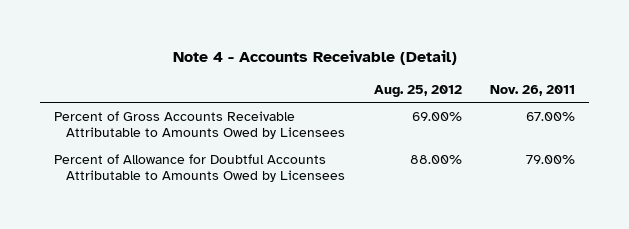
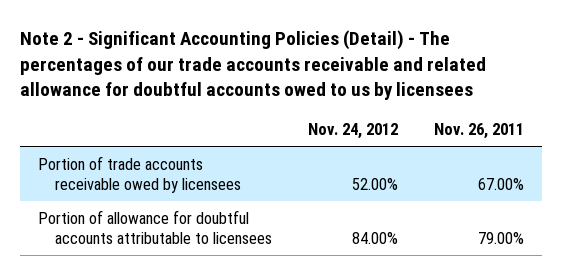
- Note 4 - Accounts Receivable (Detail)
+ Note 2 - Significant Accounting Policies (Detail) - The percentages of our trade accounts receivable and related allowance for doubtful accounts owed to us by licensees
- | Aug. 25, 2012 | Nov. 26, 2011
+ | Nov. 24, 2012 | Nov. 26, 2011
- Percent of Gross Accounts Receivable Attributable to Amounts Owed by Licensees | 69.00% | 67.00%
- Percent of Allowance for Doubtful Accounts Attributable to Amounts Owed by Licensees | 88.00% | 79.00%
+ Portion of trade accounts receivable owed by licensees | 52.00% | 67.00%
+ Portion of allowance for doubtful accounts attributable to licensees | 84.00% | 79.00%

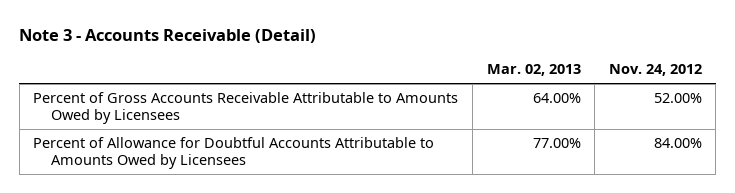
- Note 2 - Significant Accounting Policies (Detail) - The percentages of our trade accounts receivable and related allowance for doubtful accounts owed to us by licensees
+ Note 3 - Accounts Receivable (Detail)
- | Nov. 24, 2012 | Nov. 26, 2011
+ | Mar. 02, 2013 | Nov. 24, 2012
- Portion of trade accounts receivable owed by licensees | 52.00% | 67.00%
- Portion of allowance for doubtful accounts attributable to licensees | 84.00% | 79.00%
+ Percent of Gross Accounts Receivable Attributable to Amounts Owed by Licensees | 64.00% | 52.00%
+ Percent of Allowance for Doubtful Accounts Attributable to Amounts Owed by Licensees | 77.00% | 84.00%

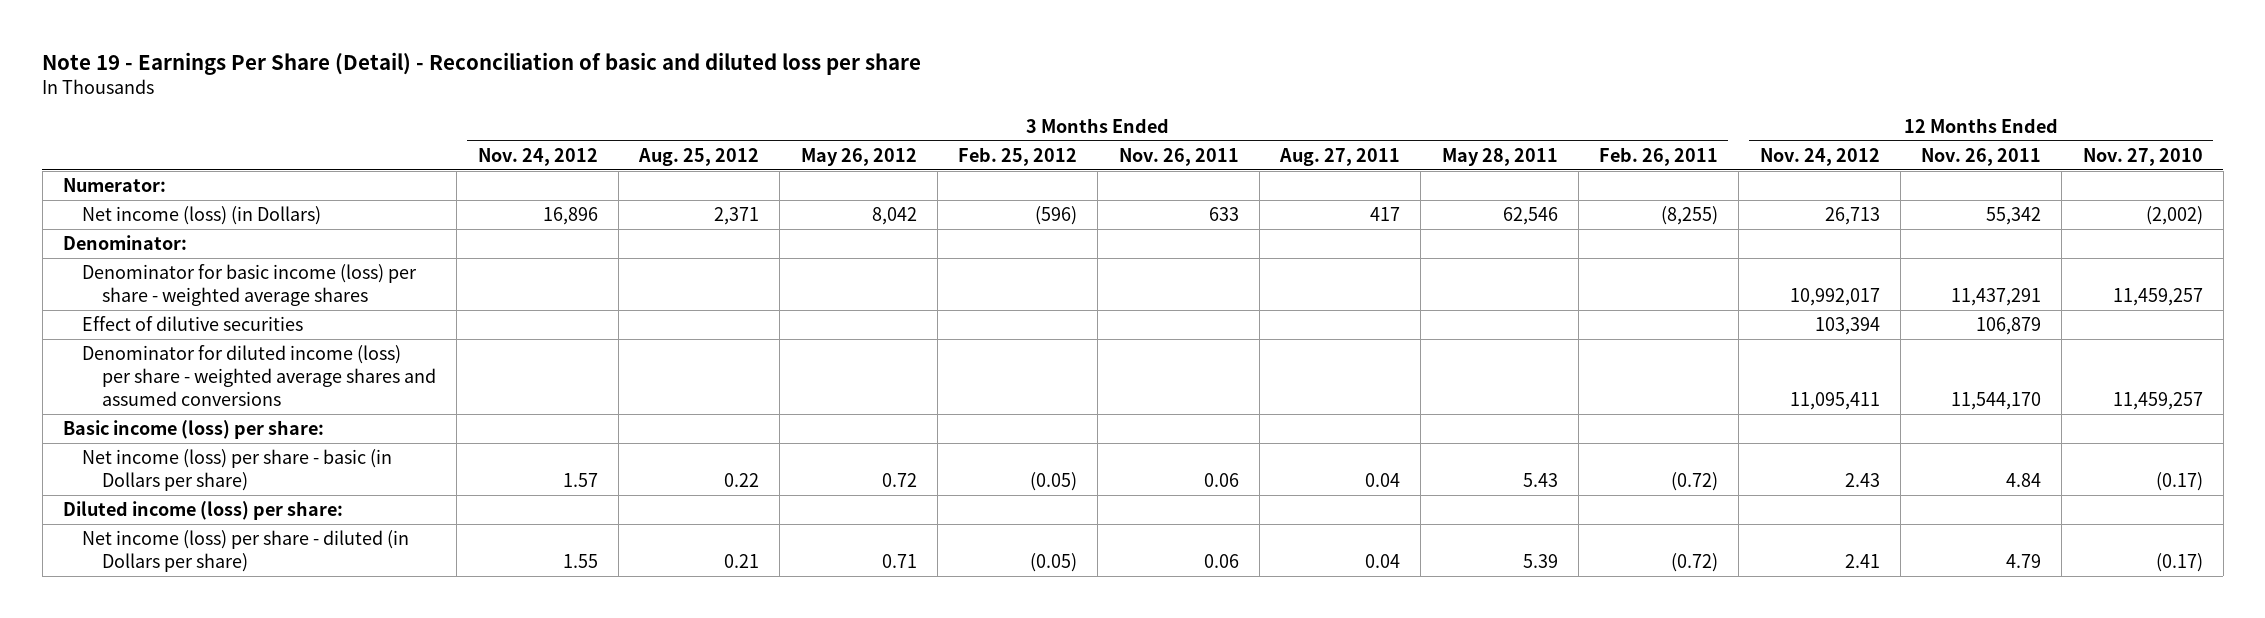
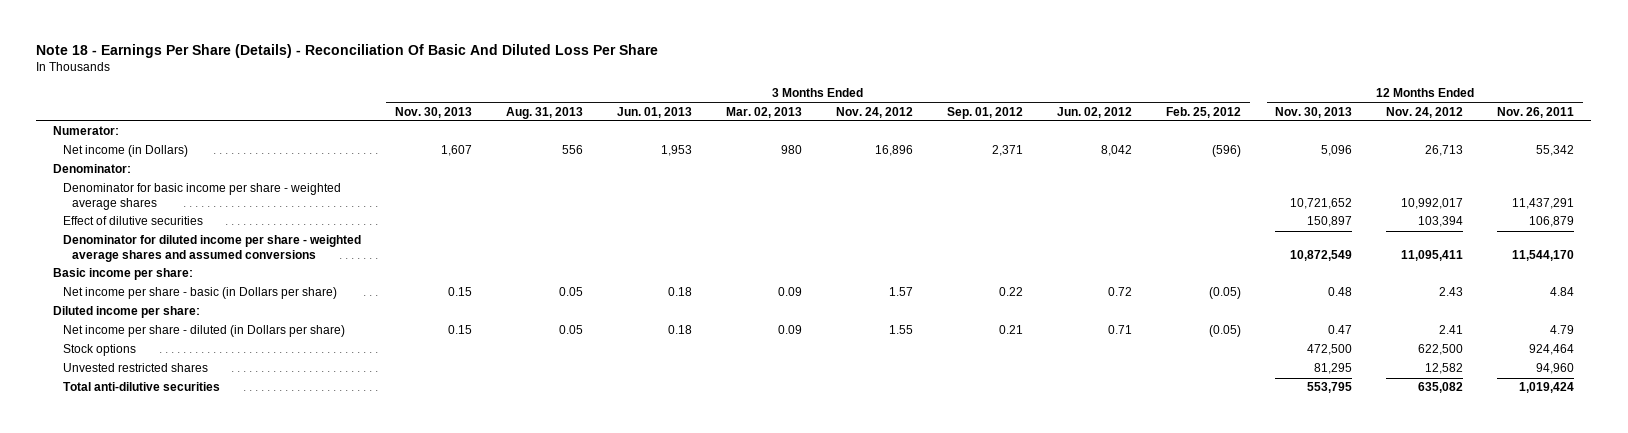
- Note 19 - Earnings Per Share (Detail) - Reconciliation of basic and diluted loss per share
+ Note 18 - Earnings Per Share (Details) - Reconciliation Of Basic And Diluted Loss Per Share
- | 3 Months Ended Nov. 24, 2012 | 3 Months Ended Aug. 25, 2012 | 3 Months Ended May 26, 2012 | 3 Months Ended Feb. 25, 2012 | 3 Months Ended Nov. 26, 2011 | 3 Months Ended Aug. 27, 2011 | 3 Months Ended May 28, 2011 | 3 Months Ended Feb. 26, 2011 | 12 Months Ended Nov. 24, 2012 | 12 Months Ended Nov. 26, 2011 | 12 Months Ended Nov. 27, 2010
+ | 3 Months Ended Nov. 30, 2013 | 3 Months Ended Aug. 31, 2013 | 3 Months Ended Jun. 01, 2013 | 3 Months Ended Mar. 02, 2013 | 3 Months Ended Nov. 24, 2012 | 3 Months Ended Sep. 01, 2012 | 3 Months Ended Jun. 02, 2012 | 3 Months Ended Feb. 25, 2012 | 12 Months Ended Nov. 30, 2013 | 12 Months Ended Nov. 24, 2012 | 12 Months Ended Nov. 26, 2011
- Net income (loss) (in Dollars) | 16,896 | 2,371 | 8,042 | (596) | 633 | 417 | 62,546 | (8,255) | 26,713 | 55,342 | (2,002)
+ Net income (in Dollars) | 1,607 | 556 | 1,953 | 980 | 16,896 | 2,371 | 8,042 | (596) | 5,096 | 26,713 | 55,342
- Denominator for basic income (loss) per share - weighted average shares | | | | | | | | | 10,992,017 | 11,437,291 | 11,459,257
+ Denominator for basic income per share - weighted average shares | | | | | | | | | 10,721,652 | 10,992,017 | 11,437,291
- Denominator for diluted income (loss) per share - weighted average shares and assumed conversions | | | | | | | | | 11,095,411 | 11,544,170 | 11,459,257
- Basic income (loss) per share:
- Net income (loss) per share - basic (in Dollars per share) | 1.57 | 0.22 | 0.72 | (0.05) | 0.06 | 0.04 | 5.43 | (0.72) | 2.43 | 4.84 | (0.17)
- Diluted income (loss) per share:
- Net income (loss) per share - diluted (in Dollars per share) | 1.55 | 0.21 | 0.71 | (0.05) | 0.06 | 0.04 | 5.39 | (0.72) | 2.41 | 4.79 | (0.17)
+ Denominator for diluted income per share - weighted average shares and assumed conversions | | | | | | | | | 10,872,549 | 11,095,411 | 11,544,170
+ Basic income per share:
+ Net income per share - basic (in Dollars per share) | 0.15 | 0.05 | 0.18 | 0.09 | 1.57 | 0.22 | 0.72 | (0.05) | 0.48 | 2.43 | 4.84
+ Diluted income per share:
+ Net income per share - diluted (in Dollars per share) | 0.15 | 0.05 | 0.18 | 0.09 | 1.55 | 0.21 | 0.71 | (0.05) | 0.47 | 2.41 | 4.79
+ Stock options | | | | | | | | | 472,500 | 622,500 | 924,464
+ Unvested restricted shares | | | | | | | | | 81,295 | 12,582 | 94,960
+ Total anti-dilutive securities | | | | | | | | | 553,795 | 635,082 | 1,019,424

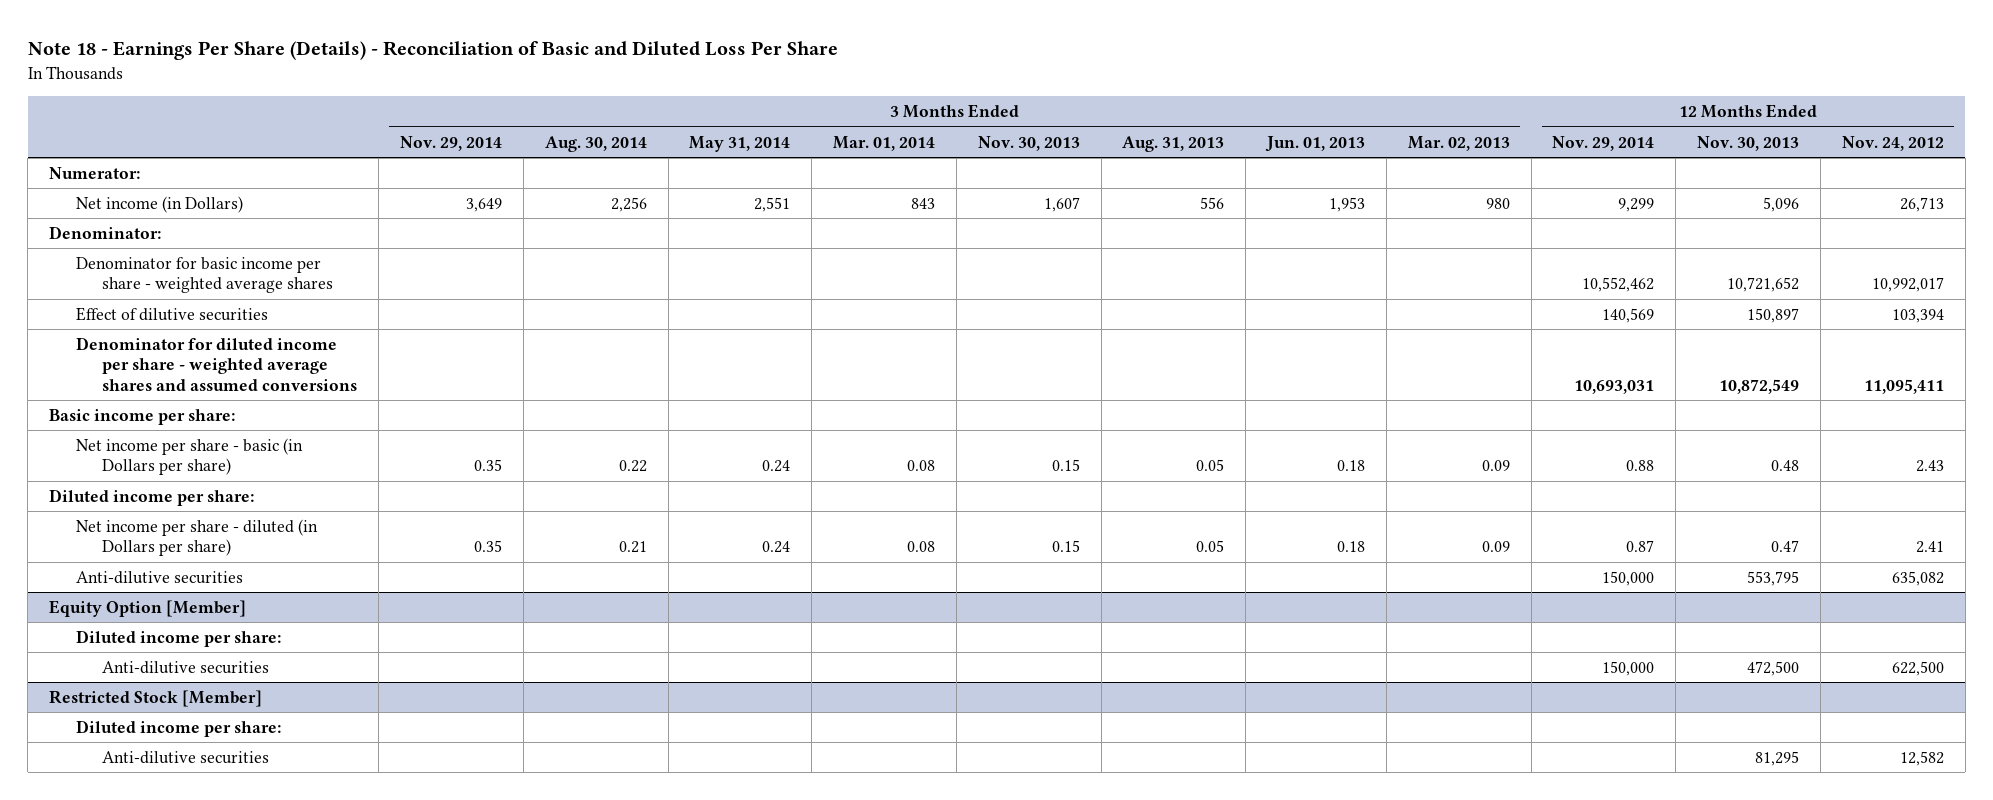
- Note 18 - Earnings Per Share (Details) - Reconciliation Of Basic And Diluted Loss Per Share
+ Note 18 - Earnings Per Share (Details) - Reconciliation of Basic and Diluted Loss Per Share
- | 3 Months Ended Nov. 30, 2013 | 3 Months Ended Aug. 31, 2013 | 3 Months Ended Jun. 01, 2013 | 3 Months Ended Mar. 02, 2013 | 3 Months Ended Nov. 24, 2012 | 3 Months Ended Sep. 01, 2012 | 3 Months Ended Jun. 02, 2012 | 3 Months Ended Feb. 25, 2012 | 12 Months Ended Nov. 30, 2013 | 12 Months Ended Nov. 24, 2012 | 12 Months Ended Nov. 26, 2011
+ | 3 Months Ended Nov. 29, 2014 | 3 Months Ended Aug. 30, 2014 | 3 Months Ended May 31, 2014 | 3 Months Ended Mar. 01, 2014 | 3 Months Ended Nov. 30, 2013 | 3 Months Ended Aug. 31, 2013 | 3 Months Ended Jun. 01, 2013 | 3 Months Ended Mar. 02, 2013 | 12 Months Ended Nov. 29, 2014 | 12 Months Ended Nov. 30, 2013 | 12 Months Ended Nov. 24, 2012
- Stock options | | | | | | | | | 472,500 | 622,500 | 924,464
- Unvested restricted shares | | | | | | | | | 81,295 | 12,582 | 94,960
- Total anti-dilutive securities | | | | | | | | | 553,795 | 635,082 | 1,019,424
+ Anti-dilutive securities | | | | | | | | | 150,000 | 553,795 | 635,082
+ Equity Option [Member]
+ Diluted income per share:
+ Anti-dilutive securities | | | | | | | | | 150,000 | 472,500 | 622,500
+ Restricted Stock [Member]
+ Diluted income per share:
+ Anti-dilutive securities | | | | | | | | | | 81,295 | 12,582

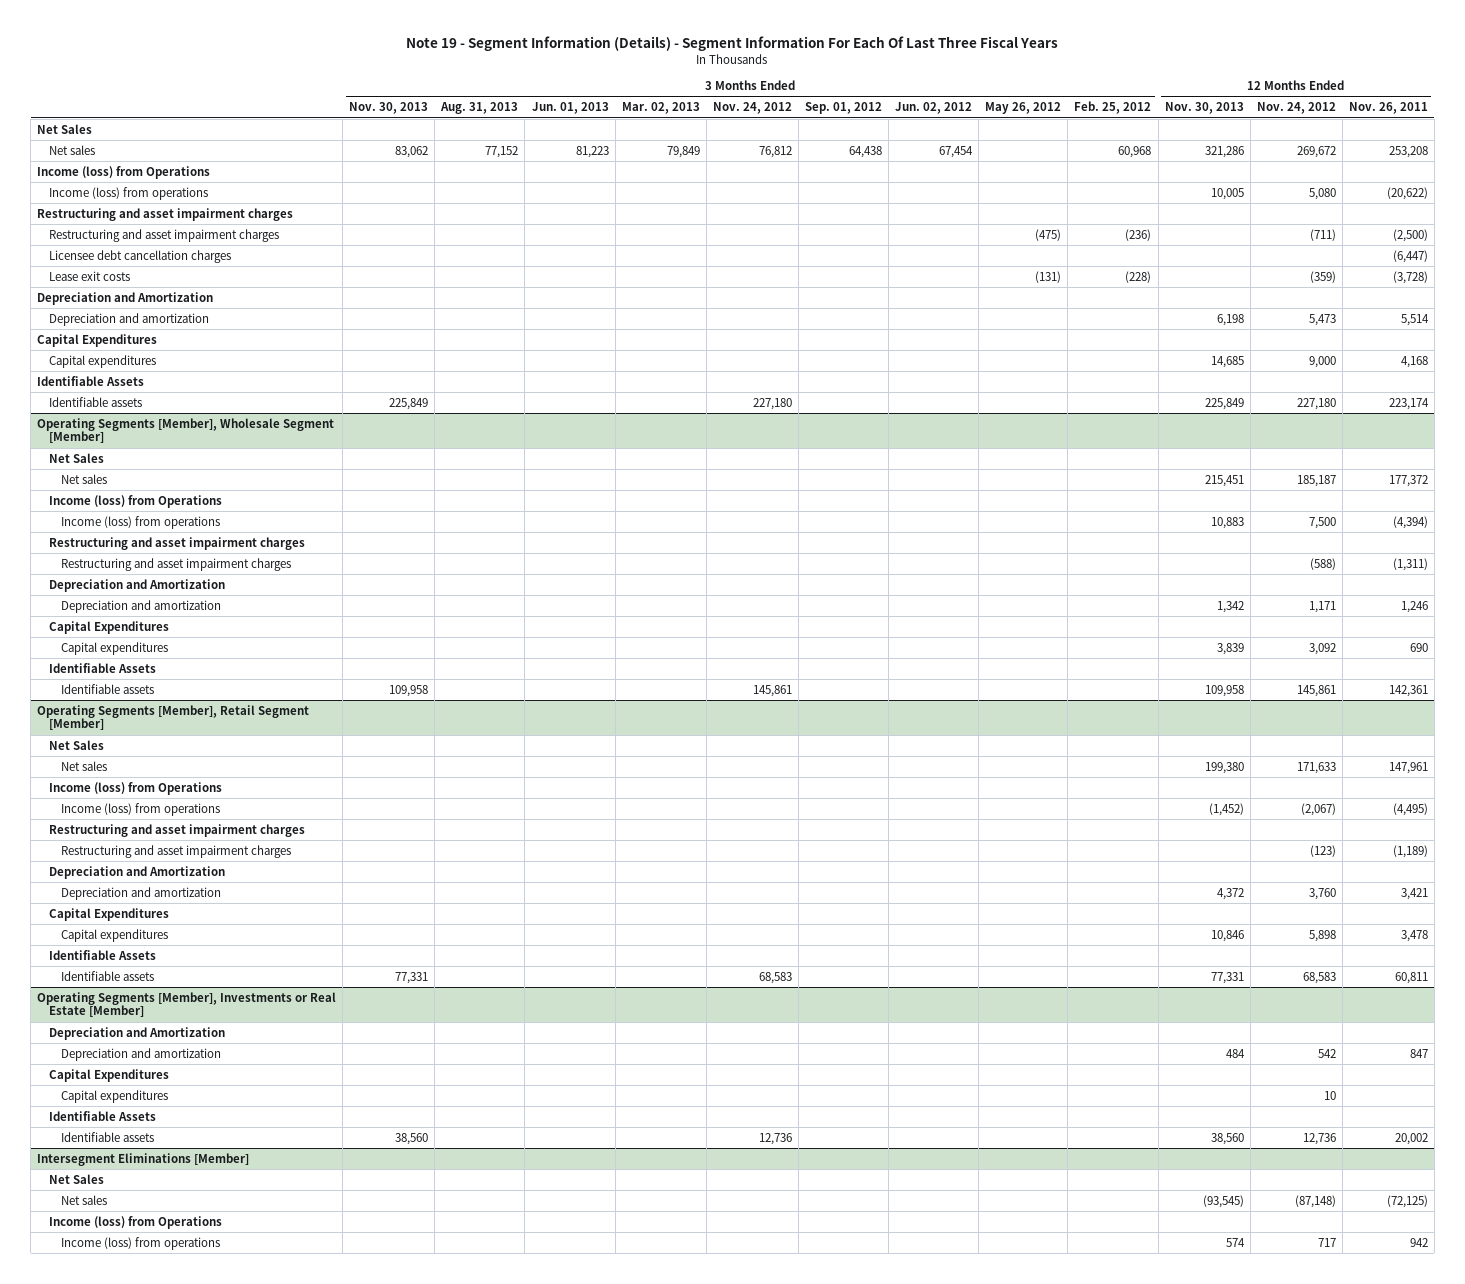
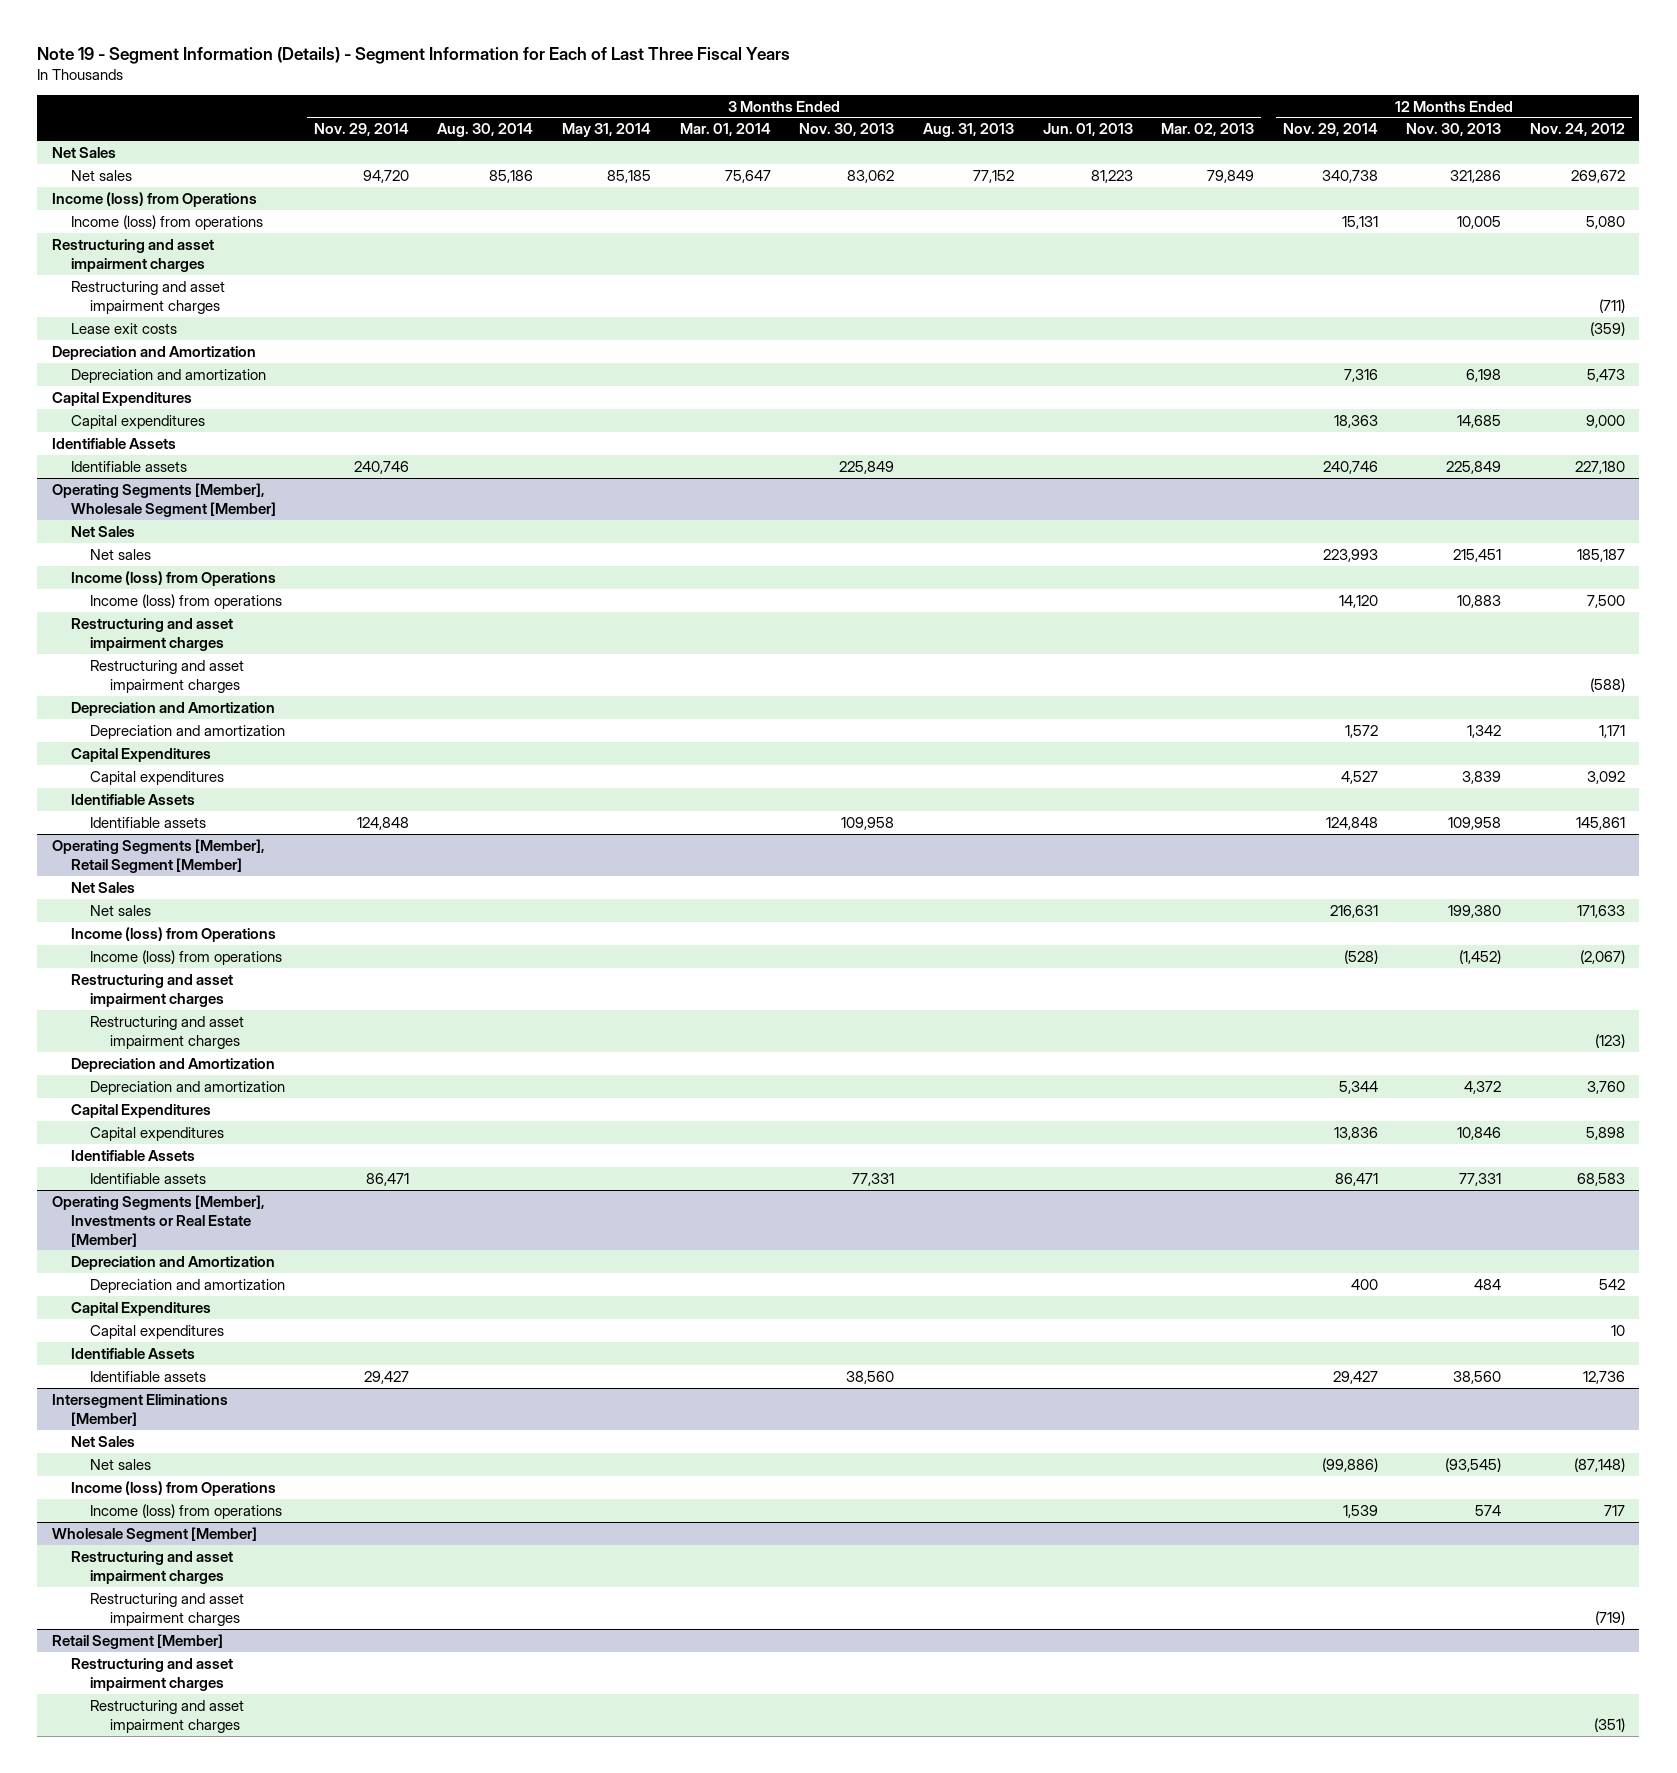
- Note 19 - Segment Information (Details) - Segment Information For Each Of Last Three Fiscal Years
+ Note 19 - Segment Information (Details) - Segment Information for Each of Last Three Fiscal Years
- | 3 Months Ended Nov. 30, 2013 | 3 Months Ended Aug. 31, 2013 | 3 Months Ended Jun. 01, 2013 | 3 Months Ended Mar. 02, 2013 | 3 Months Ended Nov. 24, 2012 | 3 Months Ended Sep. 01, 2012 | 3 Months Ended Jun. 02, 2012 | 3 Months Ended May 26, 2012 | 3 Months Ended Feb. 25, 2012 | 12 Months Ended Nov. 30, 2013 | 12 Months Ended Nov. 24, 2012 | 12 Months Ended Nov. 26, 2011
+ | 3 Months Ended Nov. 29, 2014 | 3 Months Ended Aug. 30, 2014 | 3 Months Ended May 31, 2014 | 3 Months Ended Mar. 01, 2014 | 3 Months Ended Nov. 30, 2013 | 3 Months Ended Aug. 31, 2013 | 3 Months Ended Jun. 01, 2013 | 3 Months Ended Mar. 02, 2013 | 12 Months Ended Nov. 29, 2014 | 12 Months Ended Nov. 30, 2013 | 12 Months Ended Nov. 24, 2012
- Licensee debt cancellation charges | | | | | | | | | | | | (6,447)
+ Wholesale Segment [Member]
+ Restructuring and asset impairment charges
+ Restructuring and asset impairment charges | | | | | | | | | | | (719)
+ Retail Segment [Member]
+ Restructuring and asset impairment charges
+ Restructuring and asset impairment charges | | | | | | | | | | | (351)

